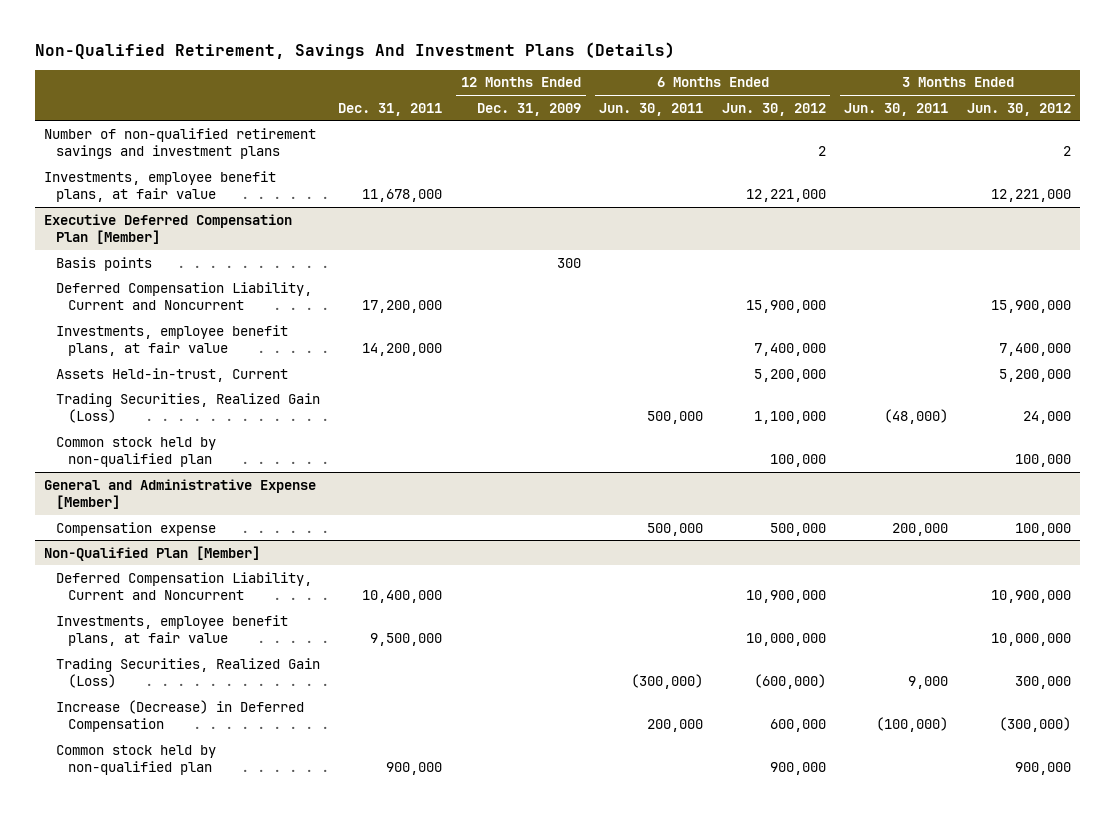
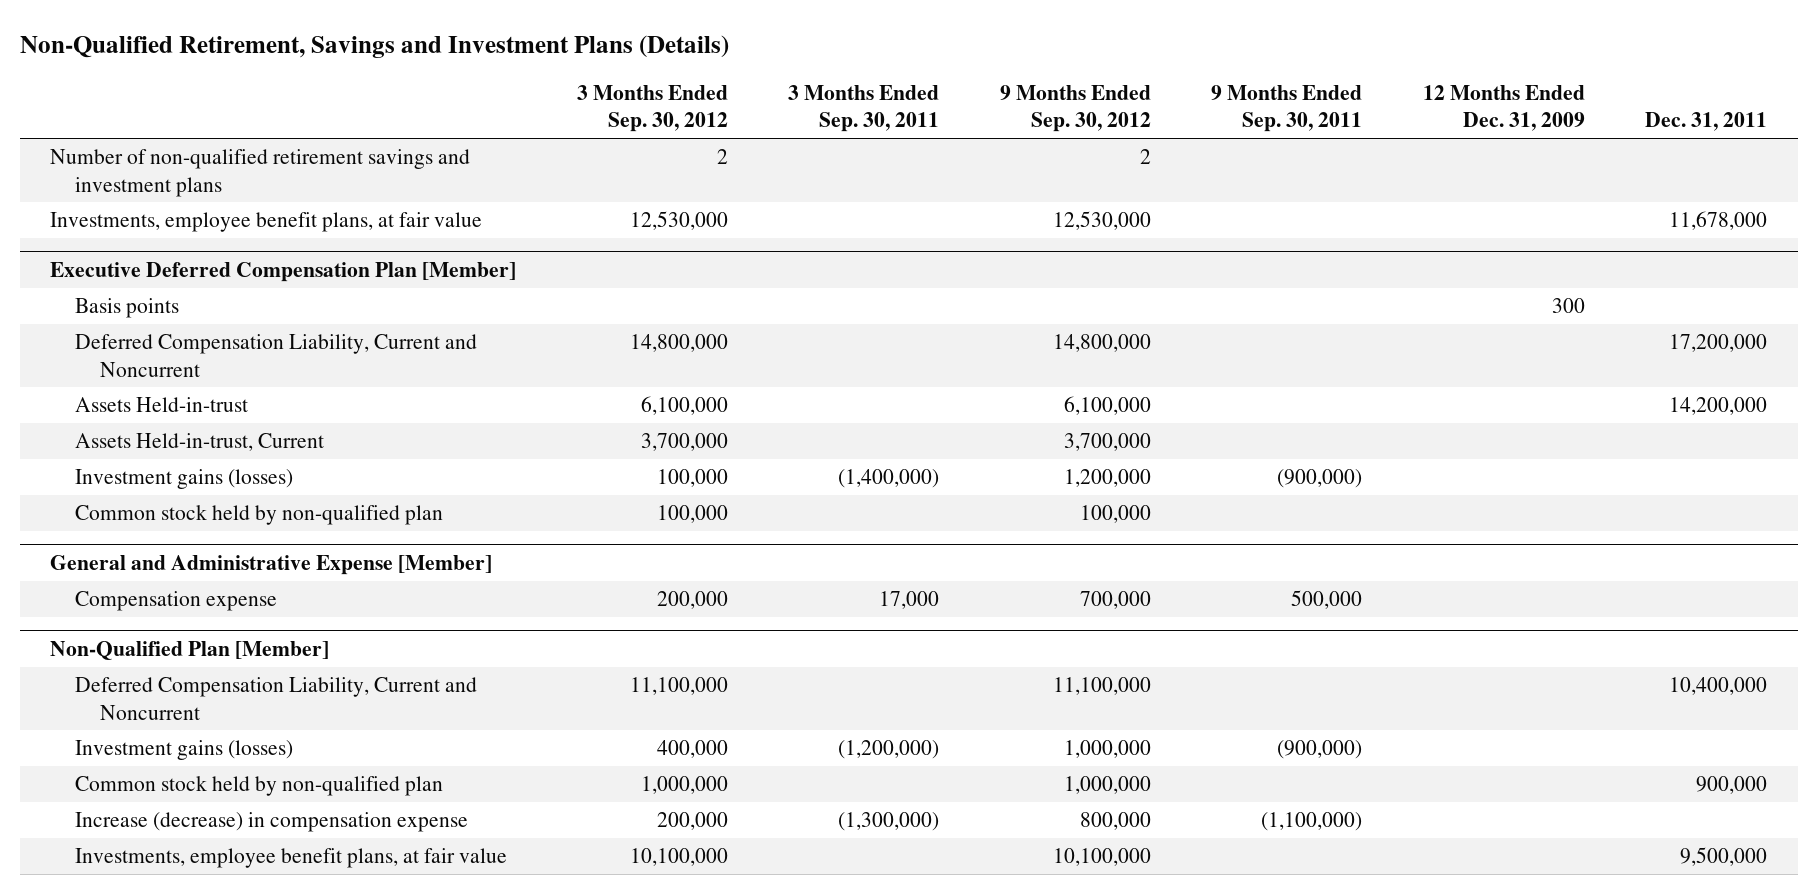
- Non-Qualified Retirement, Savings And Investment Plans (Details)
+ Non-Qualified Retirement, Savings and Investment Plans (Details)
- | Dec. 31, 2011 | 12 Months Ended Dec. 31, 2009 | 6 Months Ended Jun. 30, 2011 | 6 Months Ended Jun. 30, 2012 | 3 Months Ended Jun. 30, 2011 | 3 Months Ended Jun. 30, 2012
+ | 3 Months Ended Sep. 30, 2012 | 3 Months Ended Sep. 30, 2011 | 9 Months Ended Sep. 30, 2012 | 9 Months Ended Sep. 30, 2011 | 12 Months Ended Dec. 31, 2009 | Dec. 31, 2011
@ Executive Deferred Compensation Plan [Member]
- Investments, employee benefit plans, at fair value | 14,200,000 | | | 7,400,000 | | 7,400,000
+ Assets Held-in-trust | 6,100,000 | | 6,100,000 | | | 14,200,000
- Trading Securities, Realized Gain (Loss) | | | 500,000 | 1,100,000 | (48,000) | 24,000
+ Investment gains (losses) | 100,000 | (1,400,000) | 1,200,000 | (900,000) | |
@ Non-Qualified Plan [Member]
- Trading Securities, Realized Gain (Loss) | | | (300,000) | (600,000) | 9,000 | 300,000
- Increase (Decrease) in Deferred Compensation | | | 200,000 | 600,000 | (100,000) | (300,000)
+ Investment gains (losses) | 400,000 | (1,200,000) | 1,000,000 | (900,000) | |
+ Increase (decrease) in compensation expense | 200,000 | (1,300,000) | 800,000 | (1,100,000) | |
moved down: Investments, employee benefit plans, at fair value | 10,100,000 | | 10,100,000 | | | 9,500,000

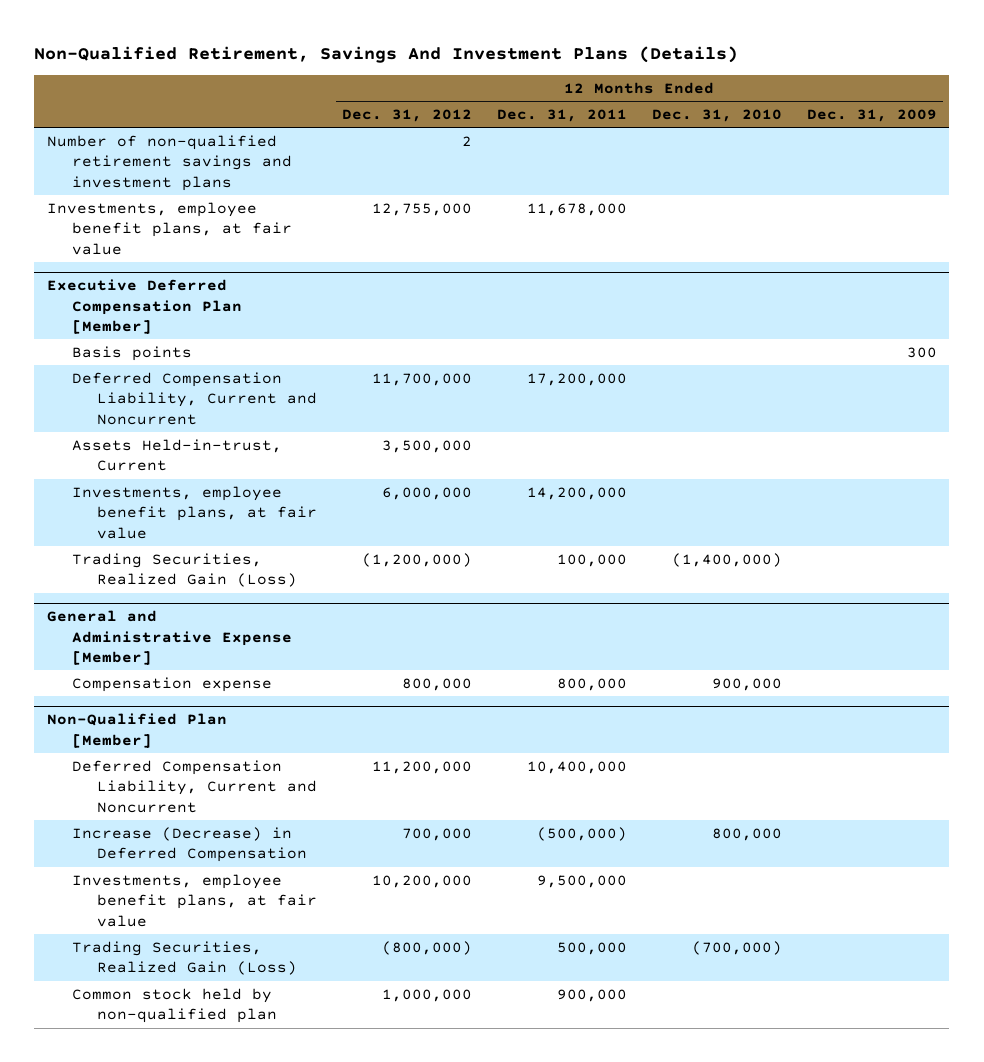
- Non-Qualified Retirement, Savings and Investment Plans (Details)
+ Non-Qualified Retirement, Savings And Investment Plans (Details)
- | 3 Months Ended Sep. 30, 2012 | 3 Months Ended Sep. 30, 2011 | 9 Months Ended Sep. 30, 2012 | 9 Months Ended Sep. 30, 2011 | 12 Months Ended Dec. 31, 2009 | Dec. 31, 2011
+ | 12 Months Ended Dec. 31, 2012 | 12 Months Ended Dec. 31, 2011 | 12 Months Ended Dec. 31, 2010 | 12 Months Ended Dec. 31, 2009
@ Executive Deferred Compensation Plan [Member]
- Assets Held-in-trust | 6,100,000 | | 6,100,000 | | | 14,200,000
- Investment gains (losses) | 100,000 | (1,400,000) | 1,200,000 | (900,000) | |
- Common stock held by non-qualified plan | 100,000 | | 100,000 | | |
+ Investments, employee benefit plans, at fair value | 6,000,000 | 14,200,000 | |
+ Trading Securities, Realized Gain (Loss) | (1,200,000) | 100,000 | (1,400,000) |
@ Non-Qualified Plan [Member]
- Investment gains (losses) | 400,000 | (1,200,000) | 1,000,000 | (900,000) | |
- Increase (decrease) in compensation expense | 200,000 | (1,300,000) | 800,000 | (1,100,000) | |
+ Increase (Decrease) in Deferred Compensation | 700,000 | (500,000) | 800,000 |
+ Trading Securities, Realized Gain (Loss) | (800,000) | 500,000 | (700,000) |
moved down: Common stock held by non-qualified plan | 1,000,000 | 900,000 | |

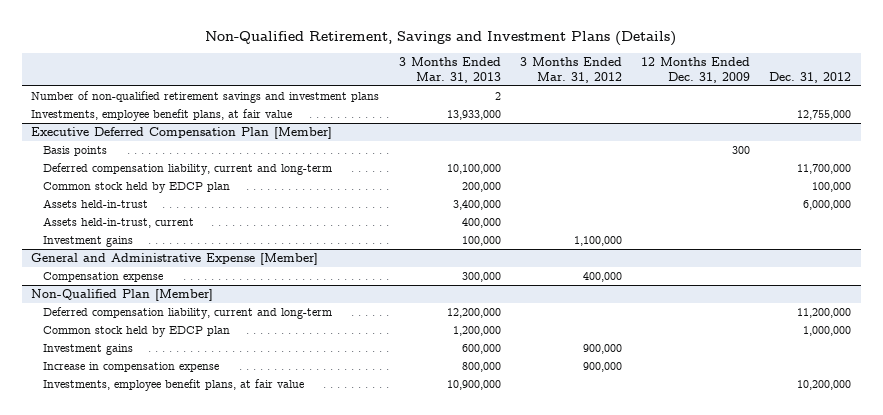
- Non-Qualified Retirement, Savings And Investment Plans (Details)
+ Non-Qualified Retirement, Savings and Investment Plans (Details)
- | 12 Months Ended Dec. 31, 2012 | 12 Months Ended Dec. 31, 2011 | 12 Months Ended Dec. 31, 2010 | 12 Months Ended Dec. 31, 2009
+ | 3 Months Ended Mar. 31, 2013 | 3 Months Ended Mar. 31, 2012 | 12 Months Ended Dec. 31, 2009 | Dec. 31, 2012
@ Executive Deferred Compensation Plan [Member]
- Deferred Compensation Liability, Current and Noncurrent | 11,700,000 | 17,200,000 | |
- Assets Held-in-trust, Current | 3,500,000 | | |
- Investments, employee benefit plans, at fair value | 6,000,000 | 14,200,000 | |
- Trading Securities, Realized Gain (Loss) | (1,200,000) | 100,000 | (1,400,000) |
+ Deferred compensation liability, current and long-term | 10,100,000 | | | 11,700,000
+ Common stock held by EDCP plan | 200,000 | | | 100,000
+ Assets held-in-trust | 3,400,000 | | | 6,000,000
+ Assets held-in-trust, current | 400,000 | | |
+ Investment gains | 100,000 | 1,100,000 | |
@ Non-Qualified Plan [Member]
- Deferred Compensation Liability, Current and Noncurrent | 11,200,000 | 10,400,000 | |
- Increase (Decrease) in Deferred Compensation | 700,000 | (500,000) | 800,000 |
+ Deferred compensation liability, current and long-term | 12,200,000 | | | 11,200,000
+ Common stock held by EDCP plan | 1,200,000 | | | 1,000,000
+ Investment gains | 600,000 | 900,000 | |
+ Increase in compensation expense | 800,000 | 900,000 | |
- Trading Securities, Realized Gain (Loss) | (800,000) | 500,000 | (700,000) |
- Common stock held by non-qualified plan | 1,000,000 | 900,000 | |

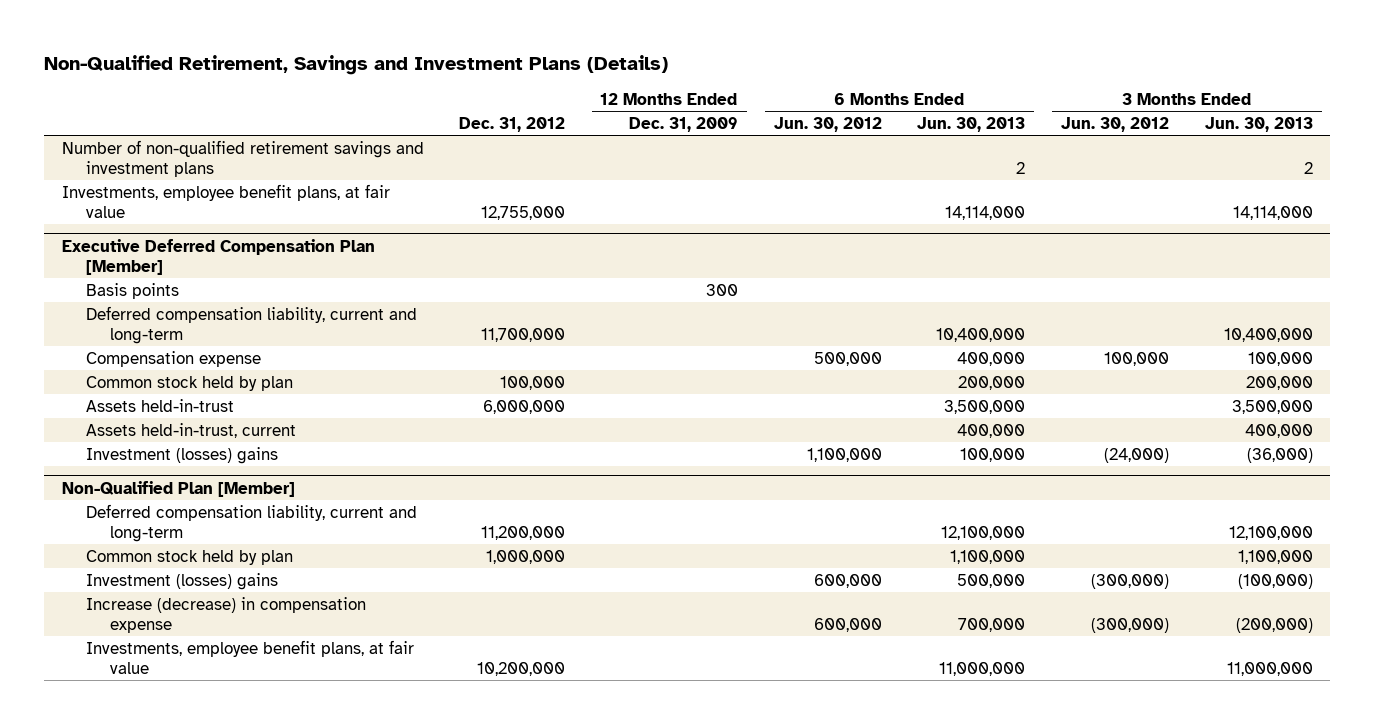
- | 3 Months Ended Mar. 31, 2013 | 3 Months Ended Mar. 31, 2012 | 12 Months Ended Dec. 31, 2009 | Dec. 31, 2012
+ | Dec. 31, 2012 | 12 Months Ended Dec. 31, 2009 | 6 Months Ended Jun. 30, 2012 | 6 Months Ended Jun. 30, 2013 | 3 Months Ended Jun. 30, 2012 | 3 Months Ended Jun. 30, 2013
@ Executive Deferred Compensation Plan [Member]
- Common stock held by EDCP plan | 200,000 | | | 100,000
+ Compensation expense | | | 500,000 | 400,000 | 100,000 | 100,000
+ Common stock held by plan | 100,000 | | | 200,000 | | 200,000
- Investment gains | 100,000 | 1,100,000 | |
- General and Administrative Expense [Member]
- Compensation expense | 300,000 | 400,000 | |
@ Executive Deferred Compensation Plan [Member]
+ Investment (losses) gains | | | 1,100,000 | 100,000 | (24,000) | (36,000)
@ Non-Qualified Plan [Member]
- Common stock held by EDCP plan | 1,200,000 | | | 1,000,000
- Investment gains | 600,000 | 900,000 | |
- Increase in compensation expense | 800,000 | 900,000 | |
+ Common stock held by plan | 1,000,000 | | | 1,100,000 | | 1,100,000
+ Investment (losses) gains | | | 600,000 | 500,000 | (300,000) | (100,000)
+ Increase (decrease) in compensation expense | | | 600,000 | 700,000 | (300,000) | (200,000)

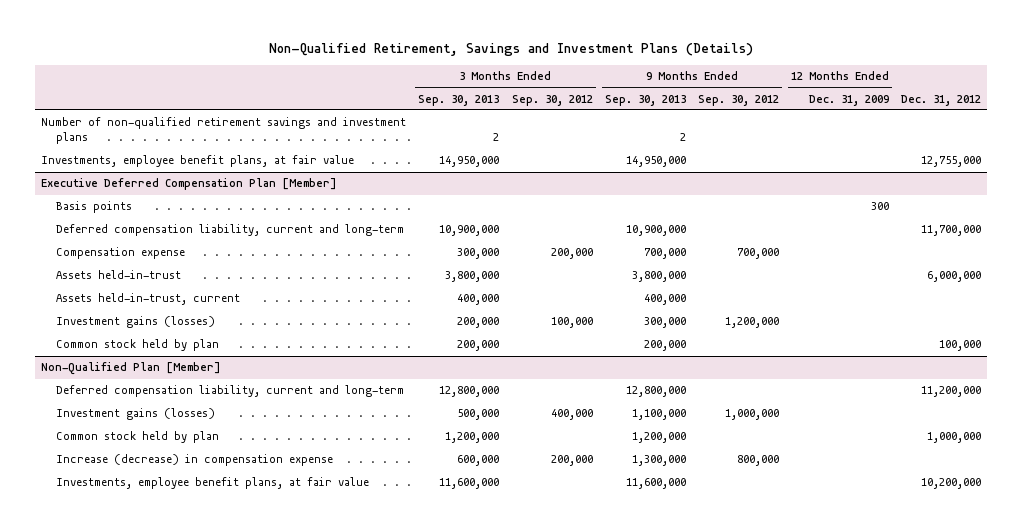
- | Dec. 31, 2012 | 12 Months Ended Dec. 31, 2009 | 6 Months Ended Jun. 30, 2012 | 6 Months Ended Jun. 30, 2013 | 3 Months Ended Jun. 30, 2012 | 3 Months Ended Jun. 30, 2013
+ | 3 Months Ended Sep. 30, 2013 | 3 Months Ended Sep. 30, 2012 | 9 Months Ended Sep. 30, 2013 | 9 Months Ended Sep. 30, 2012 | 12 Months Ended Dec. 31, 2009 | Dec. 31, 2012
@ Executive Deferred Compensation Plan [Member]
- Investment (losses) gains | | | 1,100,000 | 100,000 | (24,000) | (36,000)
+ Investment gains (losses) | 200,000 | 100,000 | 300,000 | 1,200,000 | |
moved down: Common stock held by plan | 200,000 | | 200,000 | | | 100,000
@ Non-Qualified Plan [Member]
+ Investment gains (losses) | 500,000 | 400,000 | 1,100,000 | 1,000,000 | |
- Investment (losses) gains | | | 600,000 | 500,000 | (300,000) | (100,000)

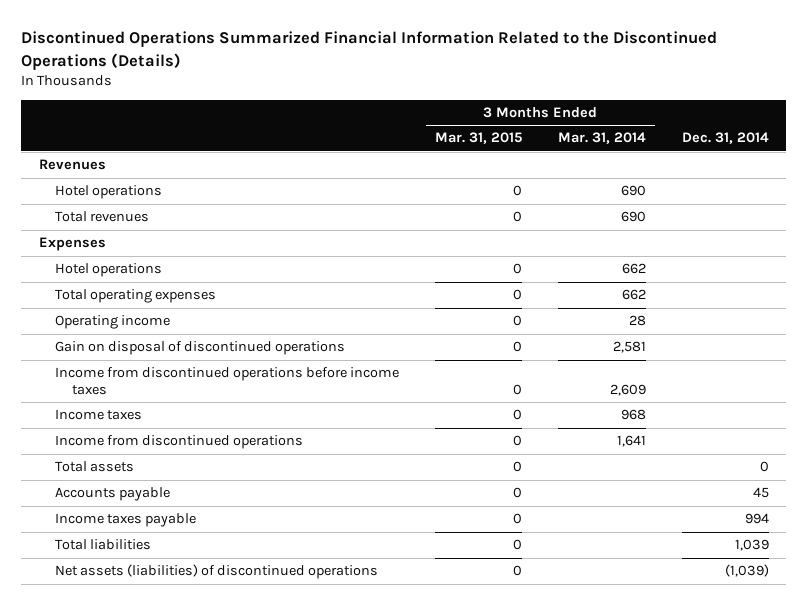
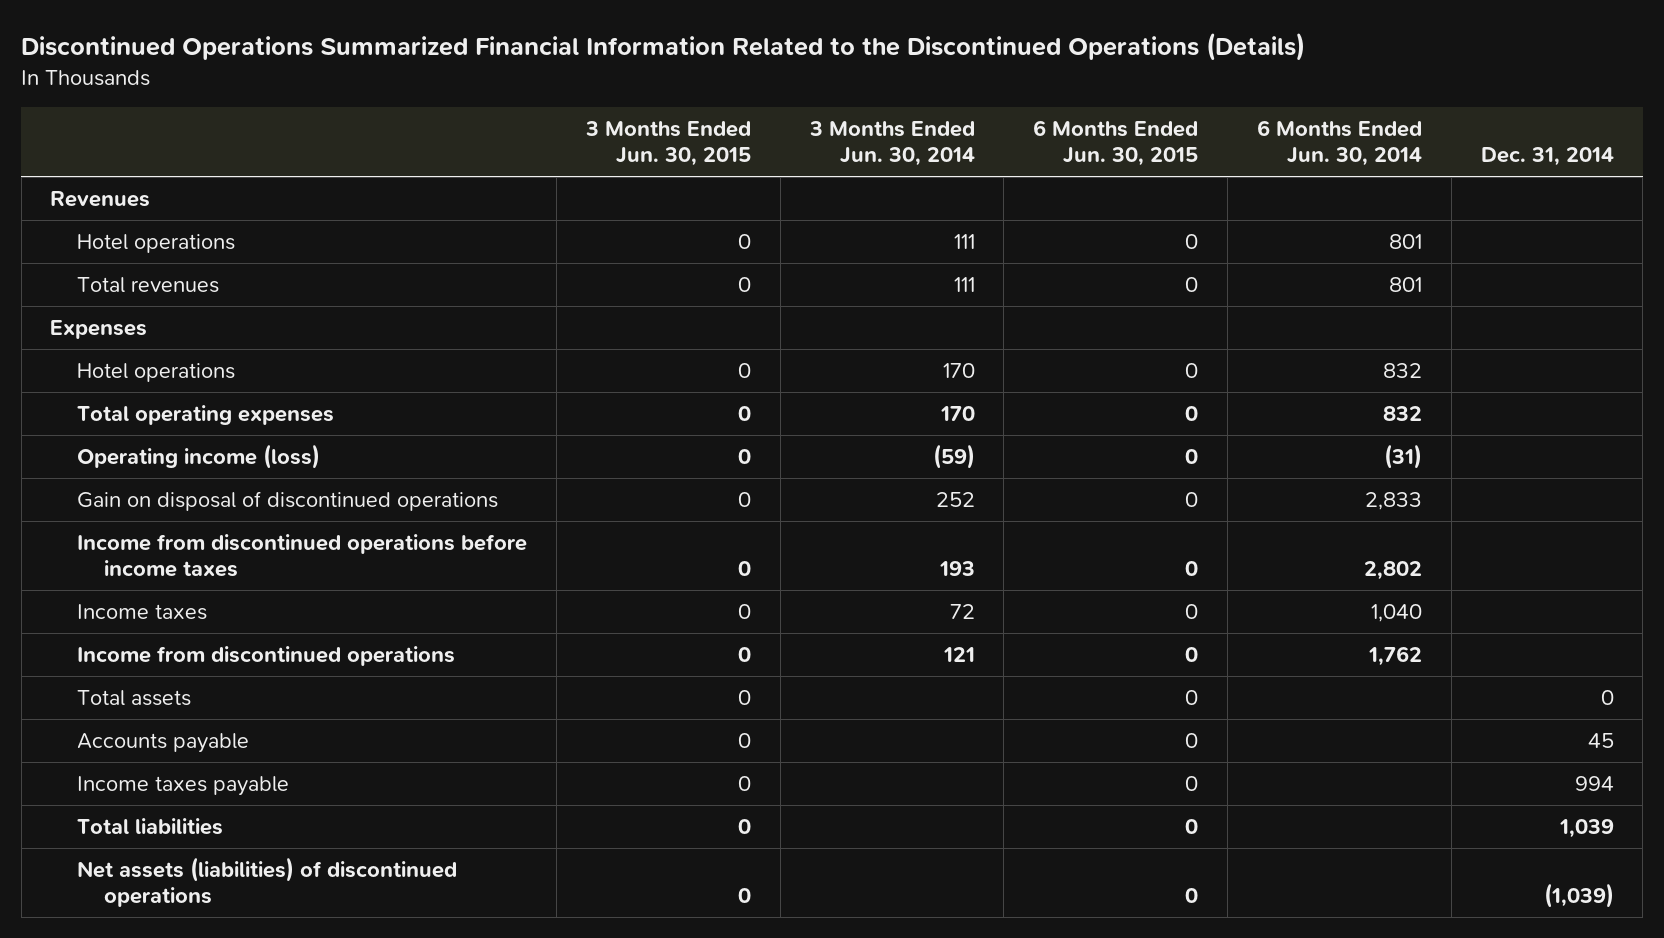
- | 3 Months Ended Mar. 31, 2015 | 3 Months Ended Mar. 31, 2014 | Dec. 31, 2014
+ | 3 Months Ended Jun. 30, 2015 | 3 Months Ended Jun. 30, 2014 | 6 Months Ended Jun. 30, 2015 | 6 Months Ended Jun. 30, 2014 | Dec. 31, 2014
- Operating income | 0 | 28 |
+ Operating income (loss) | 0 | (59) | 0 | (31) |

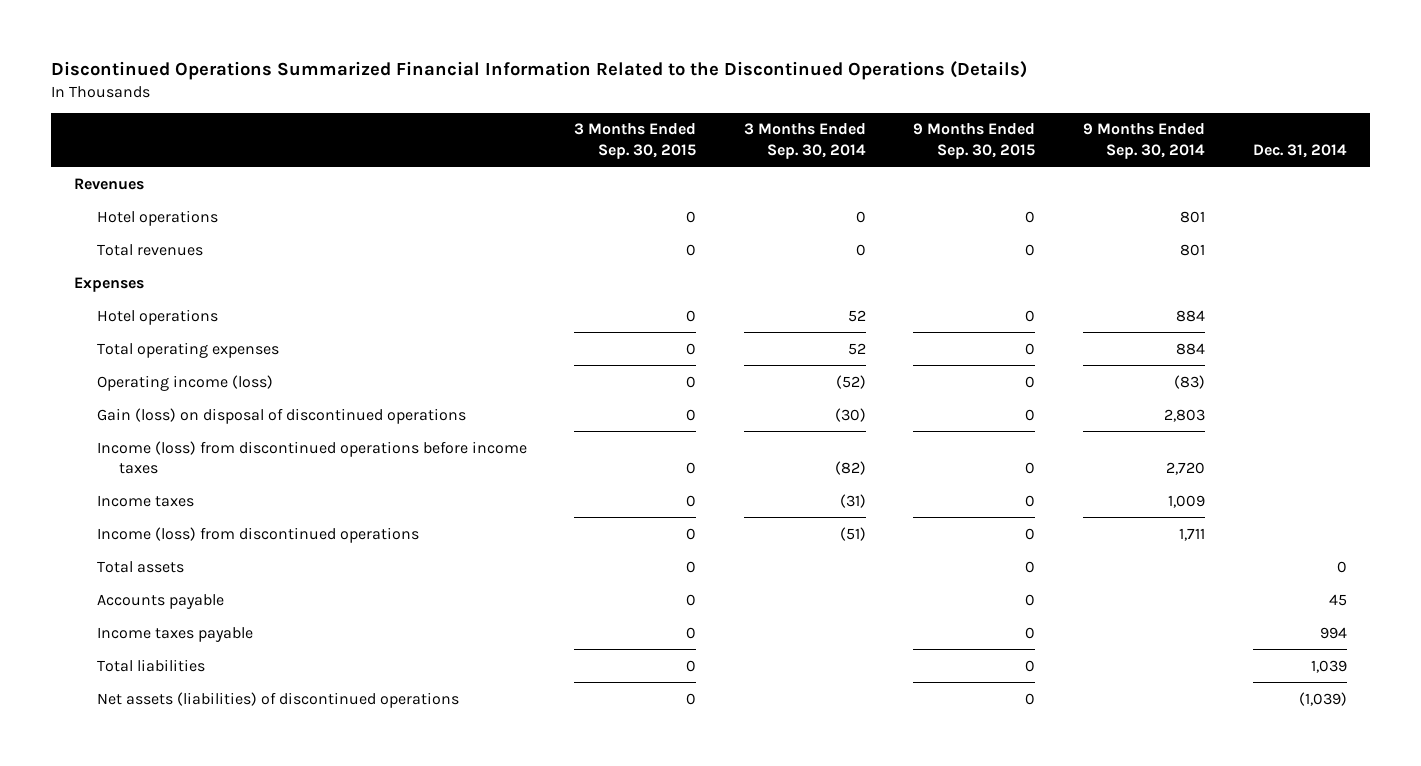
- | 3 Months Ended Jun. 30, 2015 | 3 Months Ended Jun. 30, 2014 | 6 Months Ended Jun. 30, 2015 | 6 Months Ended Jun. 30, 2014 | Dec. 31, 2014
+ | 3 Months Ended Sep. 30, 2015 | 3 Months Ended Sep. 30, 2014 | 9 Months Ended Sep. 30, 2015 | 9 Months Ended Sep. 30, 2014 | Dec. 31, 2014
- Gain on disposal of discontinued operations | 0 | 252 | 0 | 2,833 |
- Income from discontinued operations before income taxes | 0 | 193 | 0 | 2,802 |
+ Gain (loss) on disposal of discontinued operations | 0 | (30) | 0 | 2,803 |
+ Income (loss) from discontinued operations before income taxes | 0 | (82) | 0 | 2,720 |
- Income from discontinued operations | 0 | 121 | 0 | 1,762 |
+ Income (loss) from discontinued operations | 0 | (51) | 0 | 1,711 |

